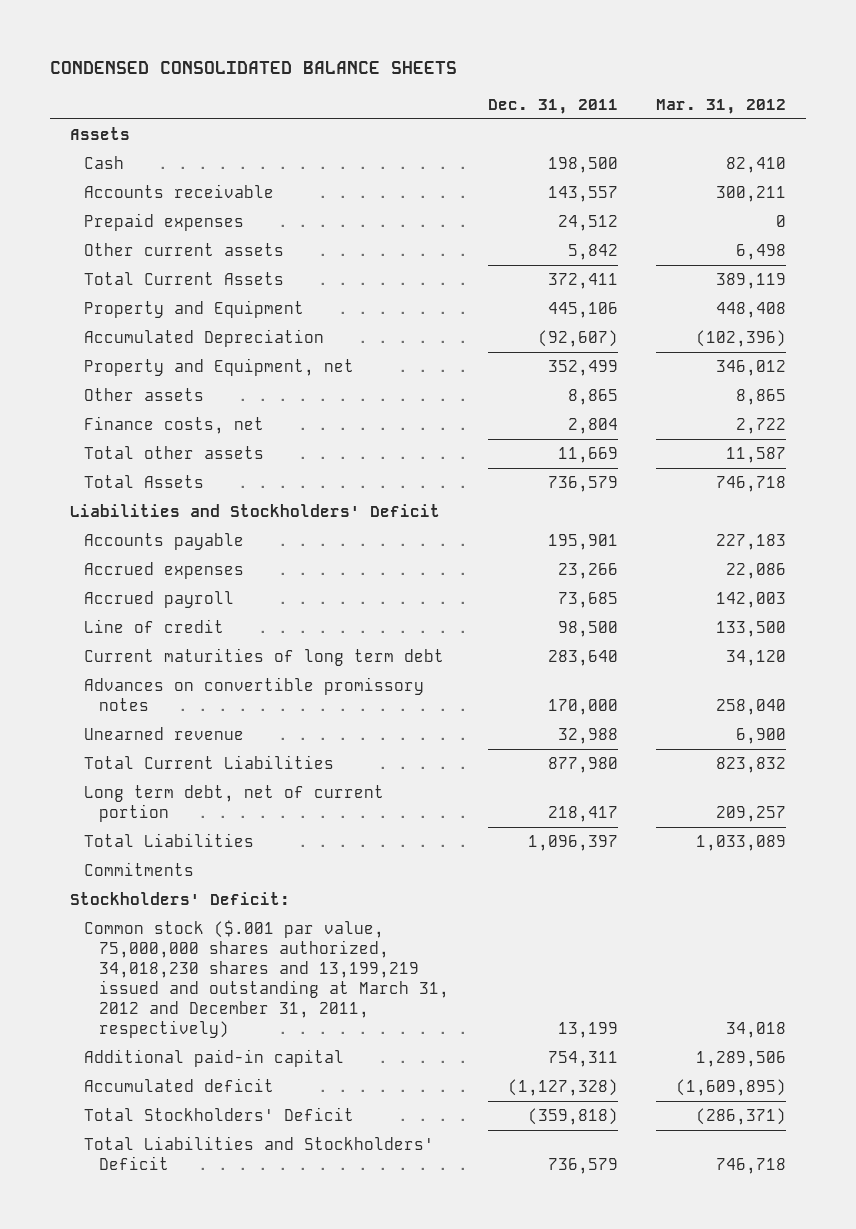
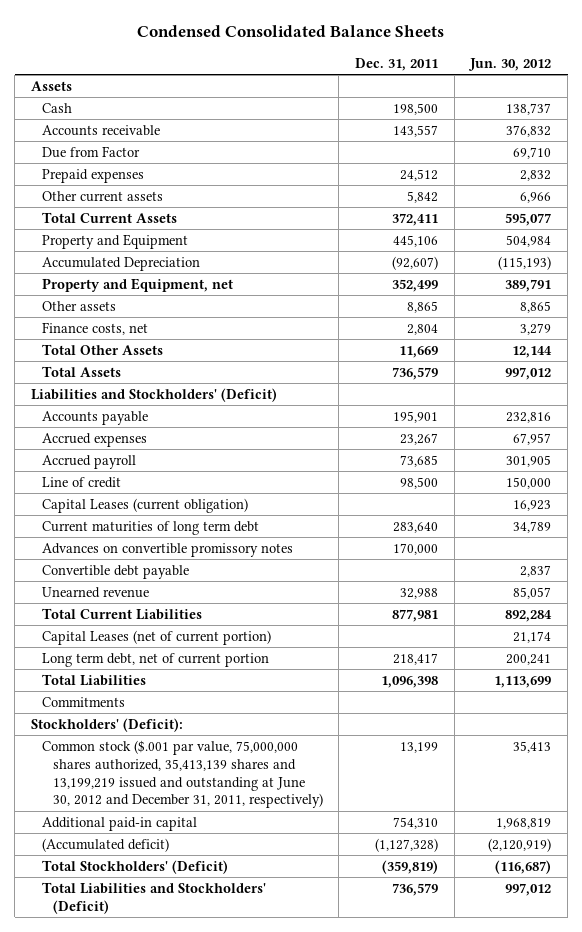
- CONDENSED CONSOLIDATED BALANCE SHEETS
+ Condensed Consolidated Balance Sheets
- | Dec. 31, 2011 | Mar. 31, 2012
+ | Dec. 31, 2011 | Jun. 30, 2012
+ Due from Factor | | 69,710
- Total other assets | 11,669 | 11,587
+ Total Other Assets | 11,669 | 12,144
- Liabilities and Stockholders' Deficit
+ Liabilities and Stockholders' (Deficit)
- Accrued expenses | 23,266 | 22,086
+ Accrued expenses | 23,267 | 67,957
+ Capital Leases (current obligation) | | 16,923
+ Convertible debt payable | | 2,837
- Total Current Liabilities | 877,980 | 823,832
+ Total Current Liabilities | 877,981 | 892,284
+ Capital Leases (net of current portion) | | 21,174
- Total Liabilities | 1,096,397 | 1,033,089
+ Total Liabilities | 1,096,398 | 1,113,699
- Stockholders' Deficit:
- Common stock ($.001 par value, 75,000,000 shares authorized, 34,018,230 shares and 13,199,219 issued and outstanding at March 31, 2012 and December 31, 2011, respectively) | 13,199 | 34,018
- Additional paid-in capital | 754,311 | 1,289,506
- Accumulated deficit | (1,127,328) | (1,609,895)
- Total Stockholders' Deficit | (359,818) | (286,371)
- Total Liabilities and Stockholders' Deficit | 736,579 | 746,718
+ Stockholders' (Deficit):
+ Common stock ($.001 par value, 75,000,000 shares authorized, 35,413,139 shares and 13,199,219 issued and outstanding at June 30, 2012 and December 31, 2011, respectively) | 13,199 | 35,413
+ Additional paid-in capital | 754,310 | 1,968,819
+ (Accumulated deficit) | (1,127,328) | (2,120,919)
+ Total Stockholders' (Deficit) | (359,819) | (116,687)
+ Total Liabilities and Stockholders' (Deficit) | 736,579 | 997,012

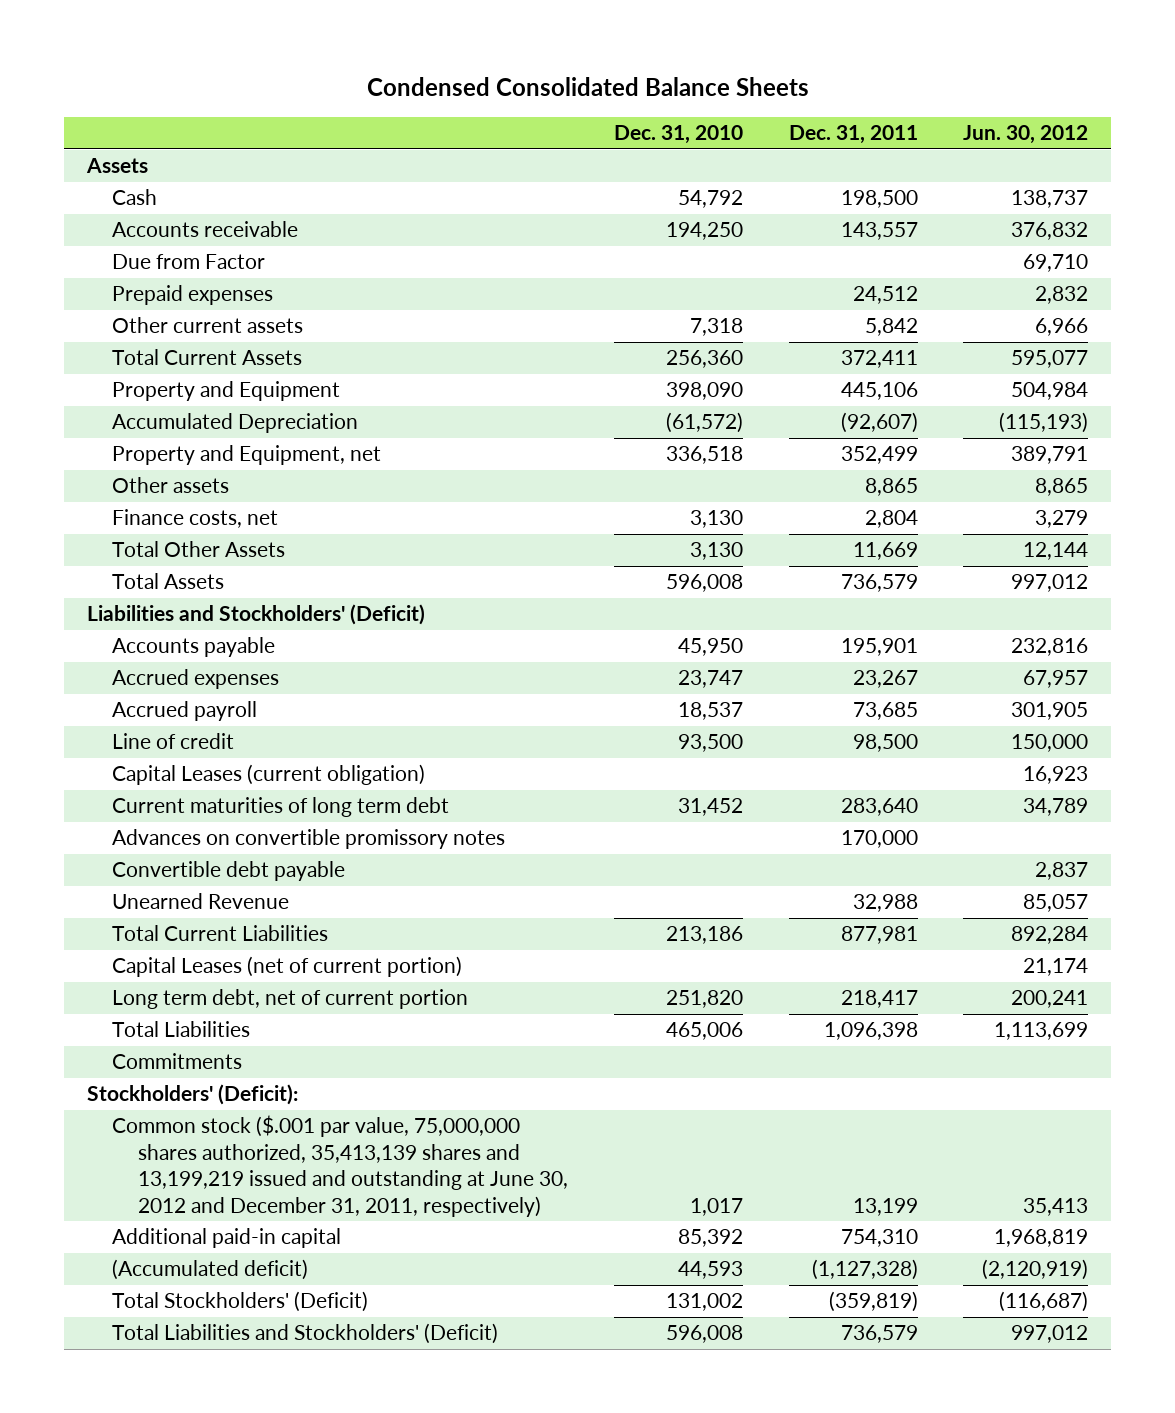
- | Dec. 31, 2011 | Jun. 30, 2012
+ | Dec. 31, 2010 | Dec. 31, 2011 | Jun. 30, 2012
- Unearned revenue | 32,988 | 85,057
+ Unearned Revenue | | 32,988 | 85,057

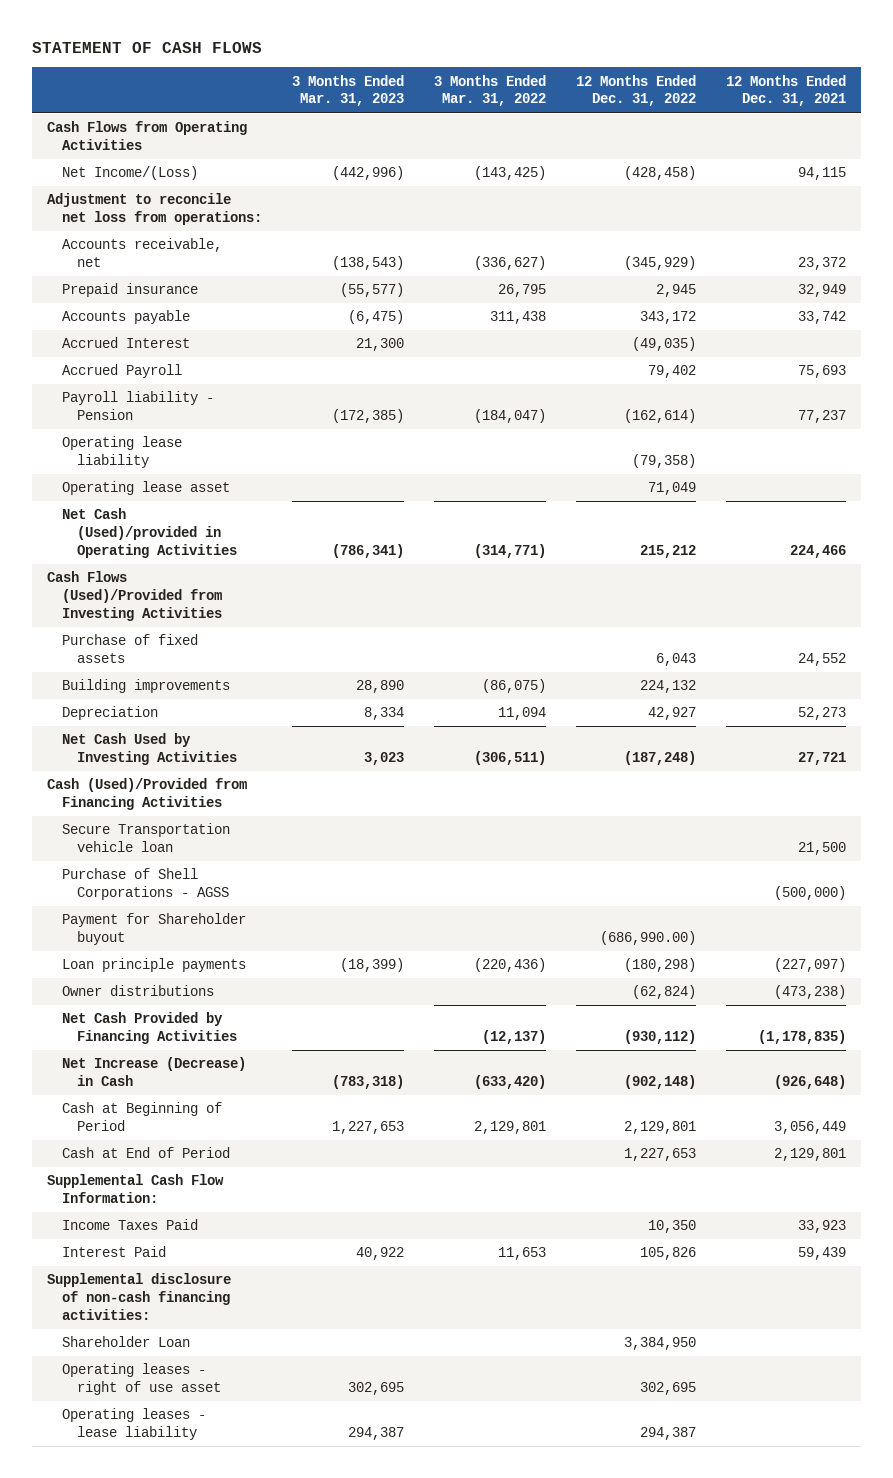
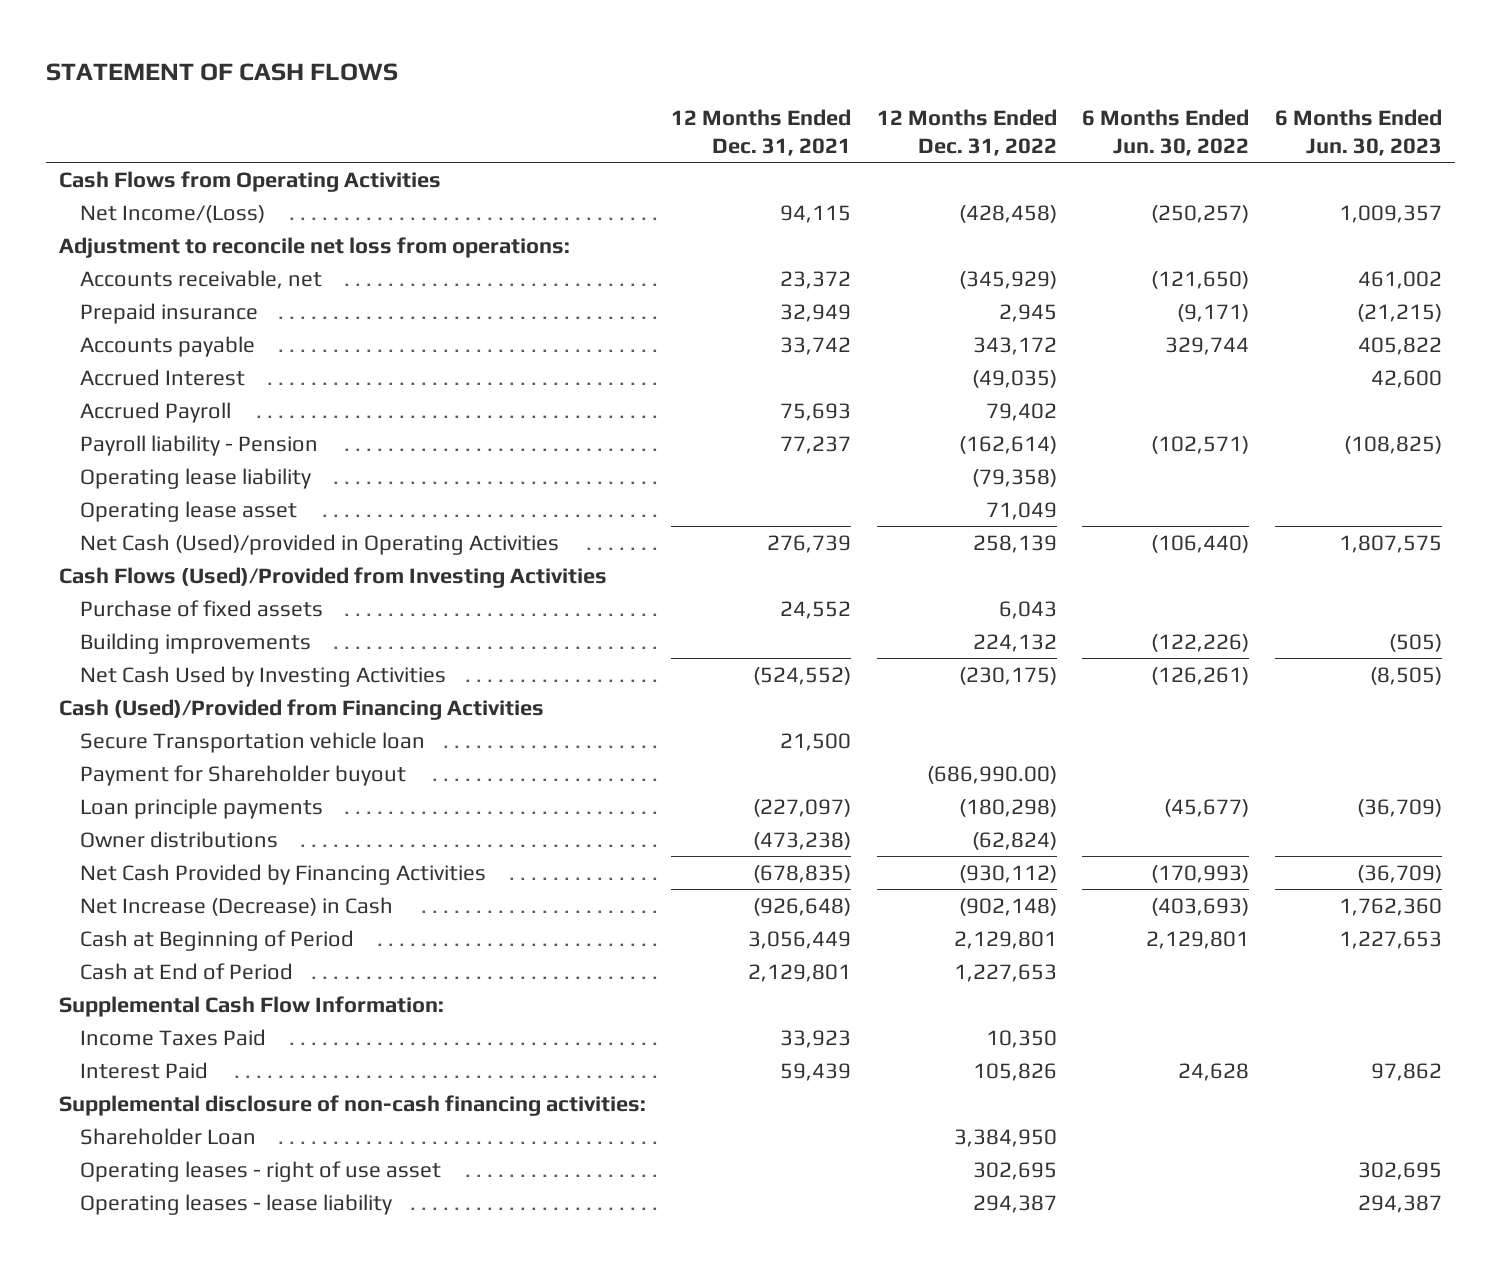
- | 3 Months Ended Mar. 31, 2023 | 3 Months Ended Mar. 31, 2022 | 12 Months Ended Dec. 31, 2022 | 12 Months Ended Dec. 31, 2021
+ | 12 Months Ended Dec. 31, 2021 | 12 Months Ended Dec. 31, 2022 | 6 Months Ended Jun. 30, 2022 | 6 Months Ended Jun. 30, 2023
- Net Cash (Used)/provided in Operating Activities | (786,341) | (314,771) | 215,212 | 224,466
+ Net Cash (Used)/provided in Operating Activities | 276,739 | 258,139 | (106,440) | 1,807,575
- Depreciation | 8,334 | 11,094 | 42,927 | 52,273
- Net Cash Used by Investing Activities | 3,023 | (306,511) | (187,248) | 27,721
+ Net Cash Used by Investing Activities | (524,552) | (230,175) | (126,261) | (8,505)
- Purchase of Shell Corporations - AGSS | | | | (500,000)
- Net Cash Provided by Financing Activities | | (12,137) | (930,112) | (1,178,835)
+ Net Cash Provided by Financing Activities | (678,835) | (930,112) | (170,993) | (36,709)

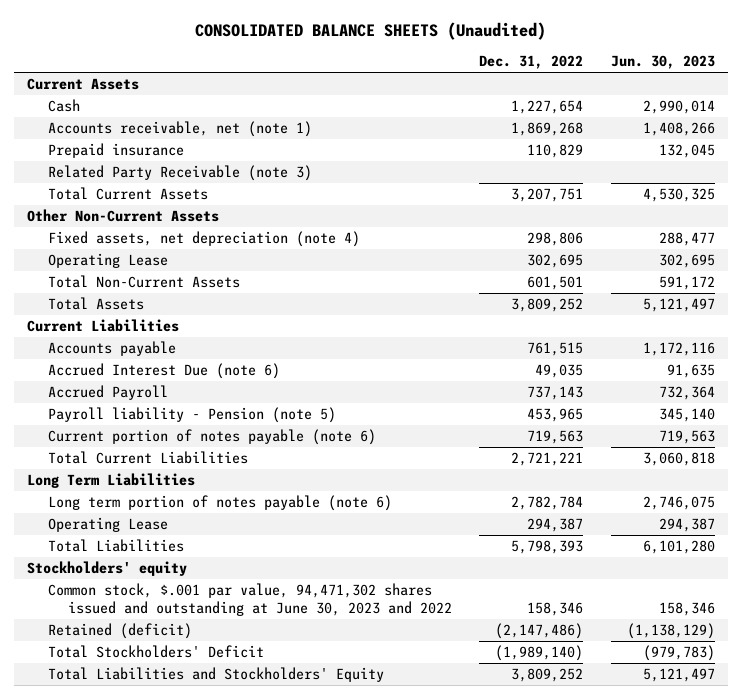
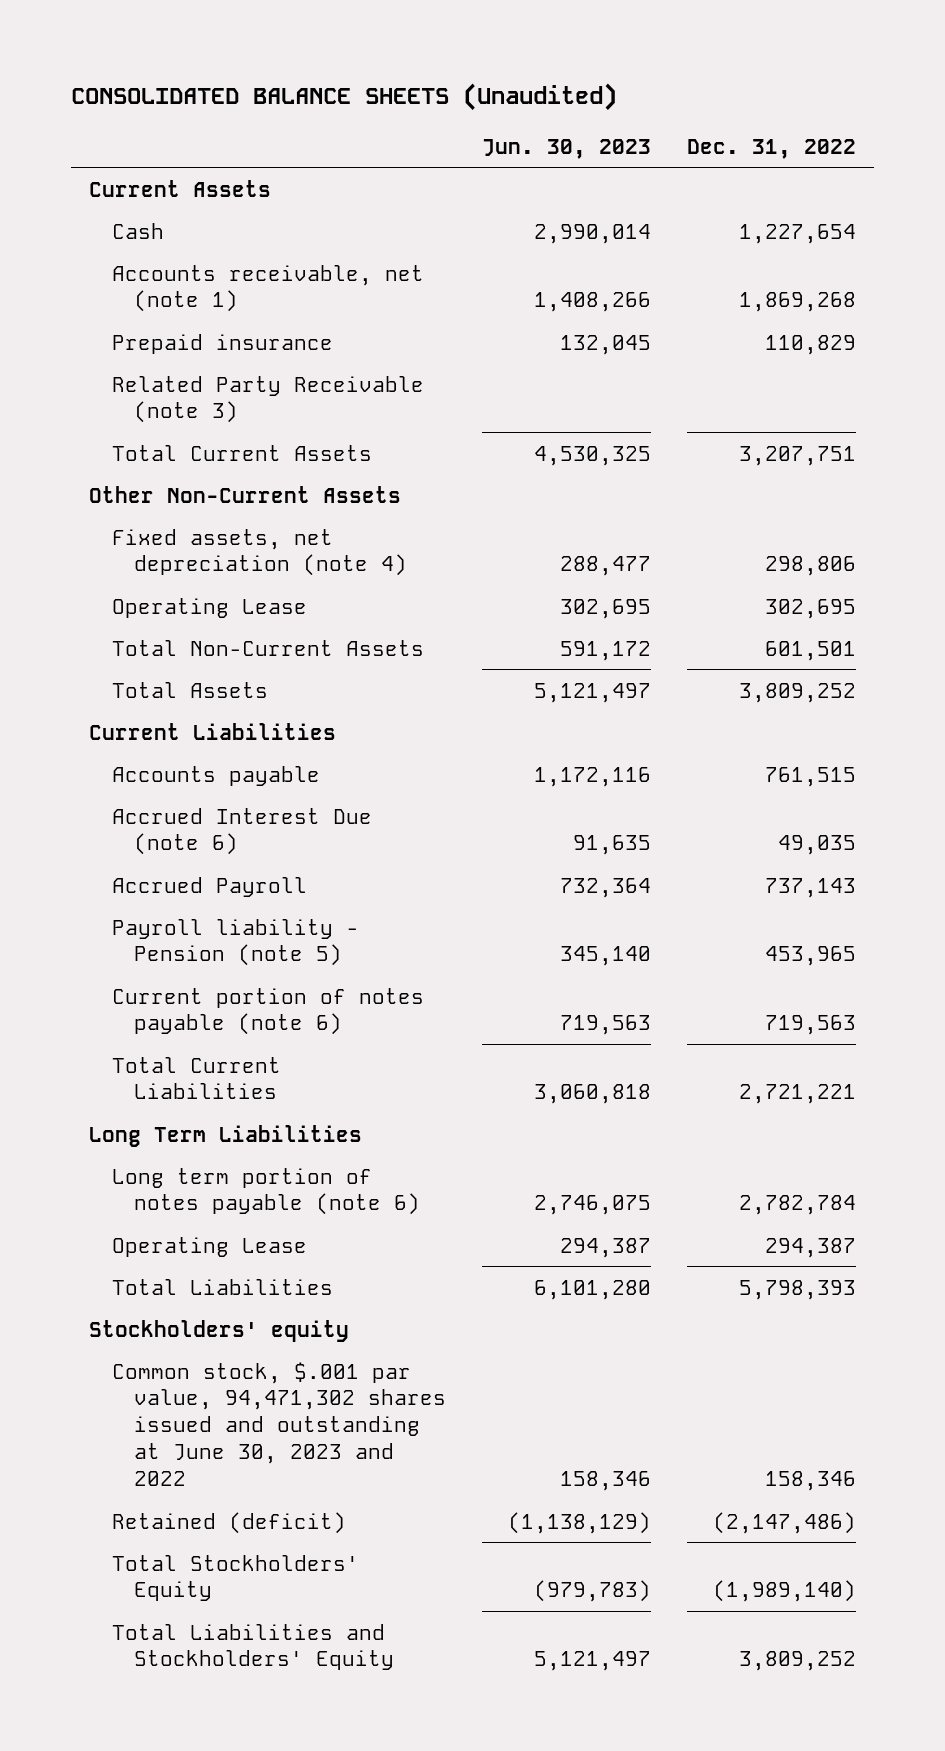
- | Dec. 31, 2022 | Jun. 30, 2023
+ | Jun. 30, 2023 | Dec. 31, 2022
- Total Stockholders' Deficit | (1,989,140) | (979,783)
+ Total Stockholders' Equity | (979,783) | (1,989,140)

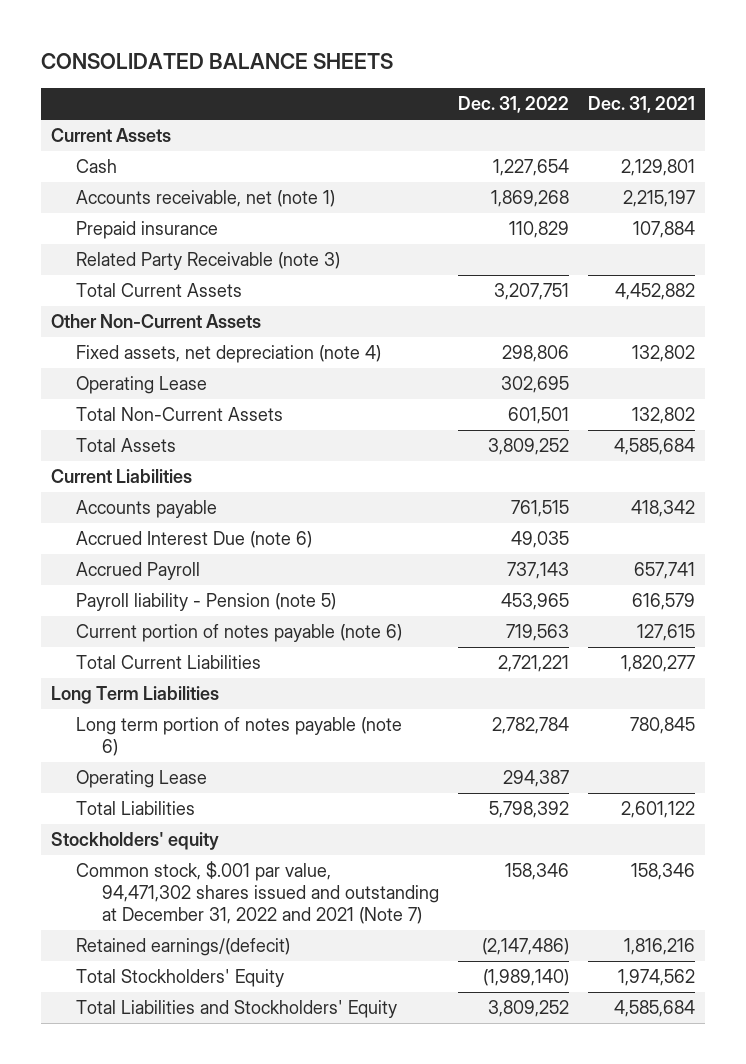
- CONSOLIDATED BALANCE SHEETS (Unaudited)
+ CONSOLIDATED BALANCE SHEETS
- | Jun. 30, 2023 | Dec. 31, 2022
+ | Dec. 31, 2022 | Dec. 31, 2021
- Total Liabilities | 6,101,280 | 5,798,393
+ Total Liabilities | 5,798,392 | 2,601,122
- Common stock, $.001 par value, 94,471,302 shares issued and outstanding at June 30, 2023 and 2022 | 158,346 | 158,346
- Retained (deficit) | (1,138,129) | (2,147,486)
+ Common stock, $.001 par value, 94,471,302 shares issued and outstanding at December 31, 2022 and 2021 (Note 7) | 158,346 | 158,346
+ Retained earnings/(defecit) | (2,147,486) | 1,816,216

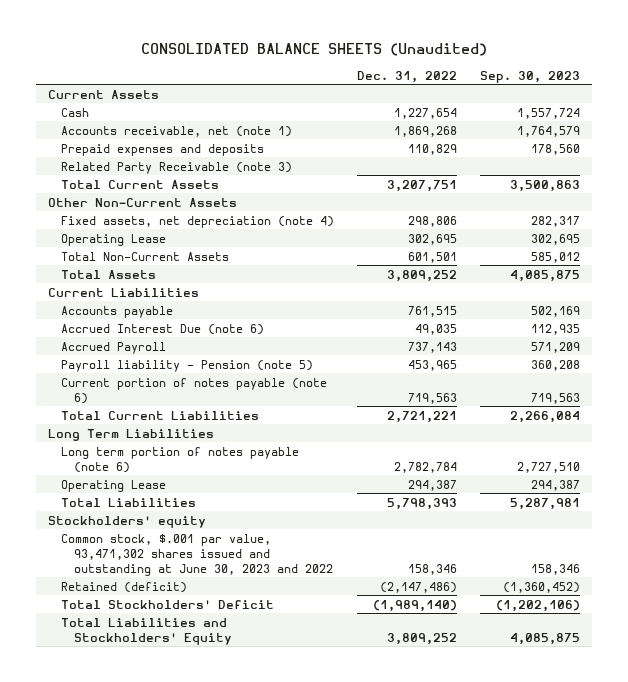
- CONSOLIDATED BALANCE SHEETS
+ CONSOLIDATED BALANCE SHEETS (Unaudited)
- | Dec. 31, 2022 | Dec. 31, 2021
+ | Dec. 31, 2022 | Sep. 30, 2023
- Prepaid insurance | 110,829 | 107,884
+ Prepaid expenses and deposits | 110,829 | 178,560
- Total Liabilities | 5,798,392 | 2,601,122
+ Total Liabilities | 5,798,393 | 5,287,981
- Common stock, $.001 par value, 94,471,302 shares issued and outstanding at December 31, 2022 and 2021 (Note 7) | 158,346 | 158,346
- Retained earnings/(defecit) | (2,147,486) | 1,816,216
- Total Stockholders' Equity | (1,989,140) | 1,974,562
+ Common stock, $.001 par value, 93,471,302 shares issued and outstanding at June 30, 2023 and 2022 | 158,346 | 158,346
+ Retained (deficit) | (2,147,486) | (1,360,452)
+ Total Stockholders' Deficit | (1,989,140) | (1,202,106)

